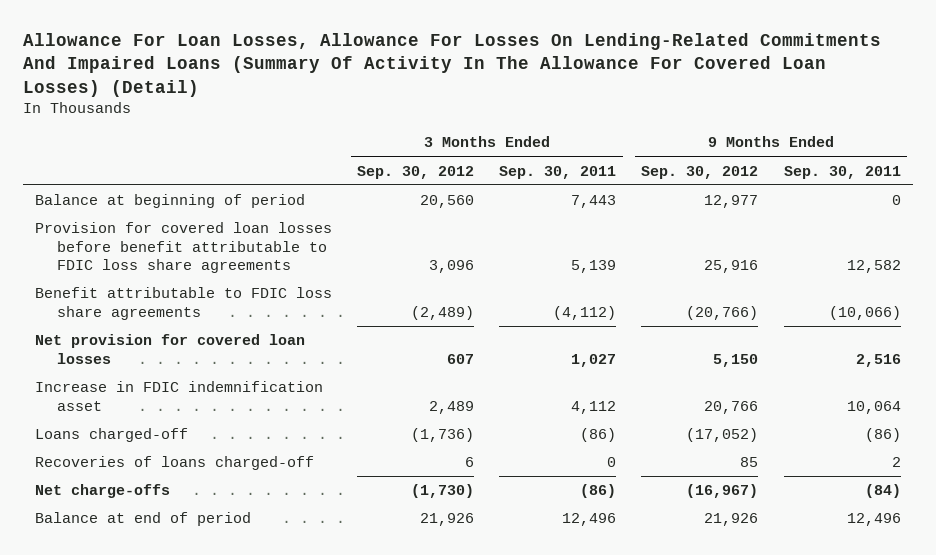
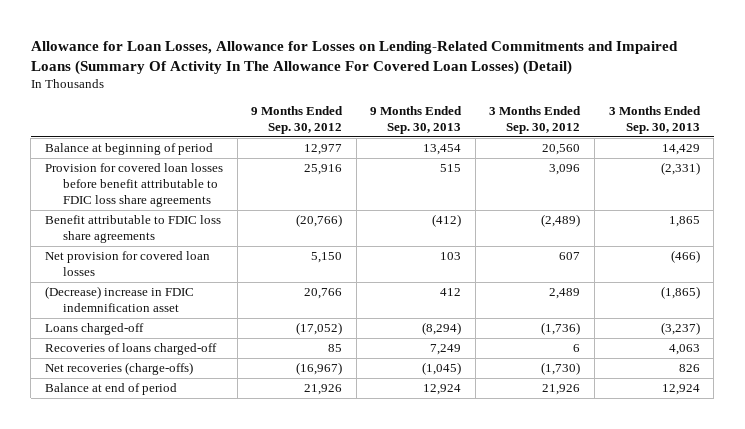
- Allowance For Loan Losses, Allowance For Losses On Lending-Related Commitments And Impaired Loans (Summary Of Activity In The Allowance For Covered Loan Losses) (Detail)
+ Allowance for Loan Losses, Allowance for Losses on Lending-Related Commitments and Impaired Loans (Summary Of Activity In The Allowance For Covered Loan Losses) (Detail)
- | 3 Months Ended Sep. 30, 2012 | 3 Months Ended Sep. 30, 2011 | 9 Months Ended Sep. 30, 2012 | 9 Months Ended Sep. 30, 2011
+ | 9 Months Ended Sep. 30, 2012 | 9 Months Ended Sep. 30, 2013 | 3 Months Ended Sep. 30, 2012 | 3 Months Ended Sep. 30, 2013
- Increase in FDIC indemnification asset | 2,489 | 4,112 | 20,766 | 10,064
+ (Decrease) increase in FDIC indemnification asset | 20,766 | 412 | 2,489 | (1,865)
- Net charge-offs | (1,730) | (86) | (16,967) | (84)
+ Net recoveries (charge-offs) | (16,967) | (1,045) | (1,730) | 826

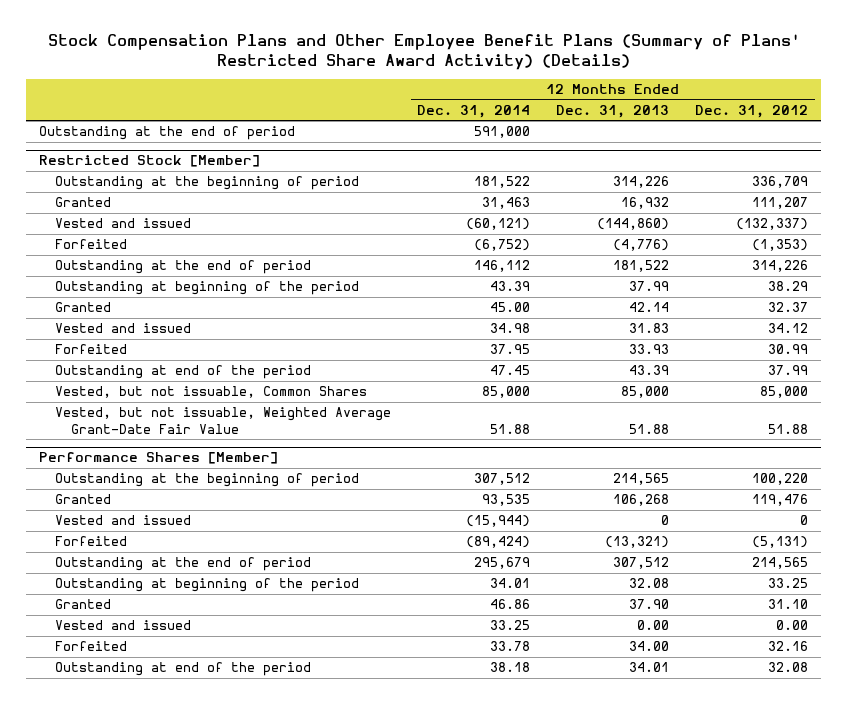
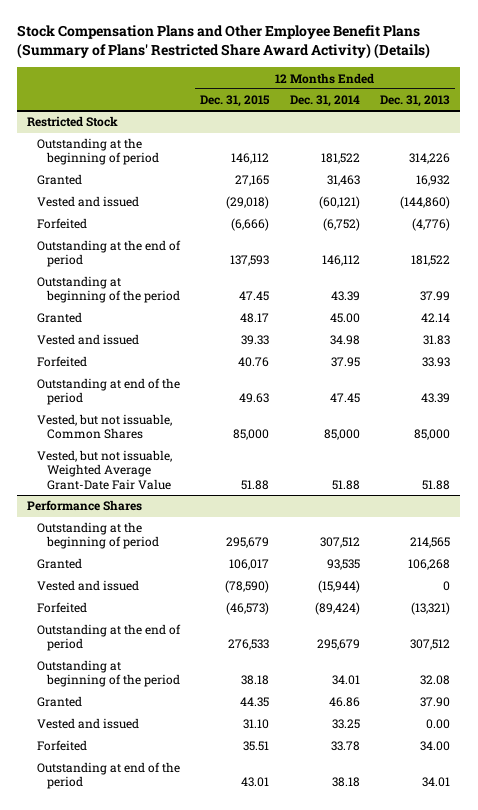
- | 12 Months Ended Dec. 31, 2014 | 12 Months Ended Dec. 31, 2013 | 12 Months Ended Dec. 31, 2012
+ | 12 Months Ended Dec. 31, 2015 | 12 Months Ended Dec. 31, 2014 | 12 Months Ended Dec. 31, 2013
- Outstanding at the end of period | 591,000 | |
- Restricted Stock [Member]
+ Restricted Stock
- Performance Shares [Member]
+ Performance Shares

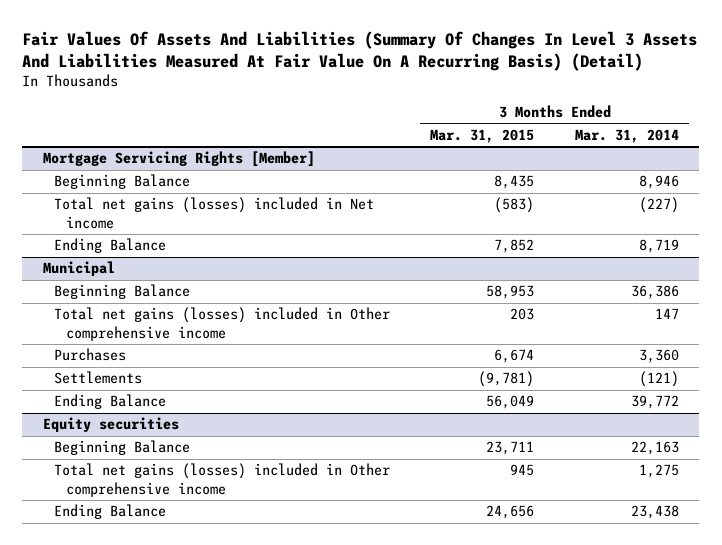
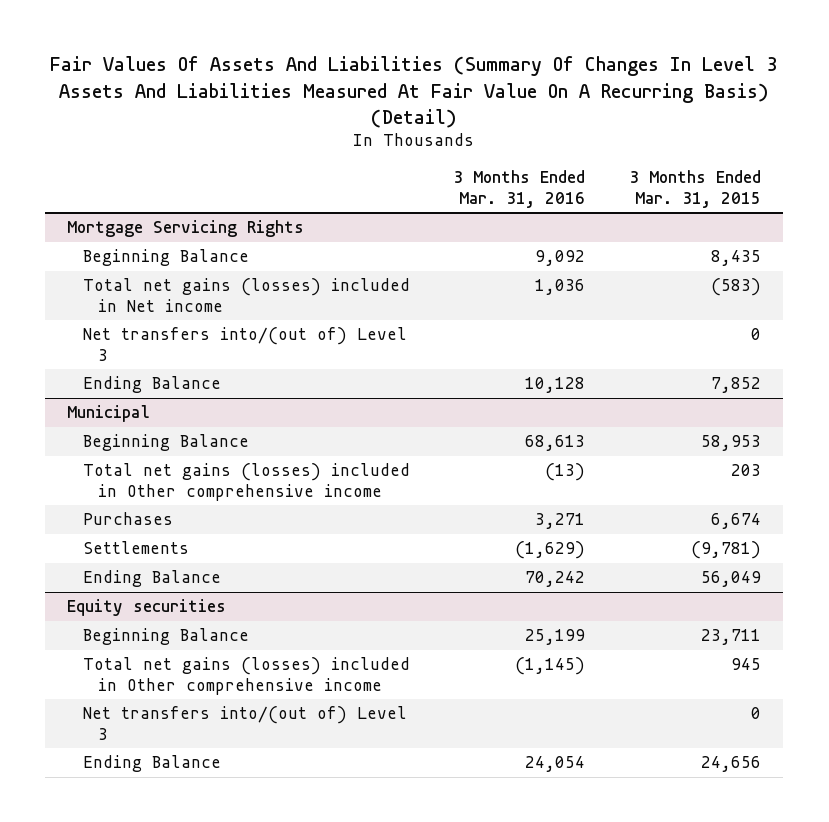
- | 3 Months Ended Mar. 31, 2015 | 3 Months Ended Mar. 31, 2014
+ | 3 Months Ended Mar. 31, 2016 | 3 Months Ended Mar. 31, 2015
- Mortgage Servicing Rights [Member]
+ Mortgage Servicing Rights
+ Net transfers into/(out of) Level 3 | | 0
@ Equity securities
+ Net transfers into/(out of) Level 3 | | 0

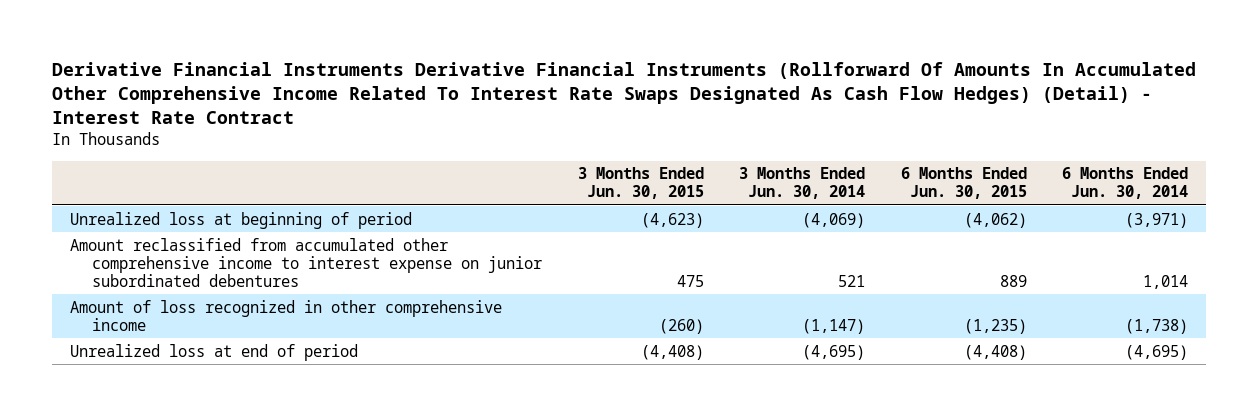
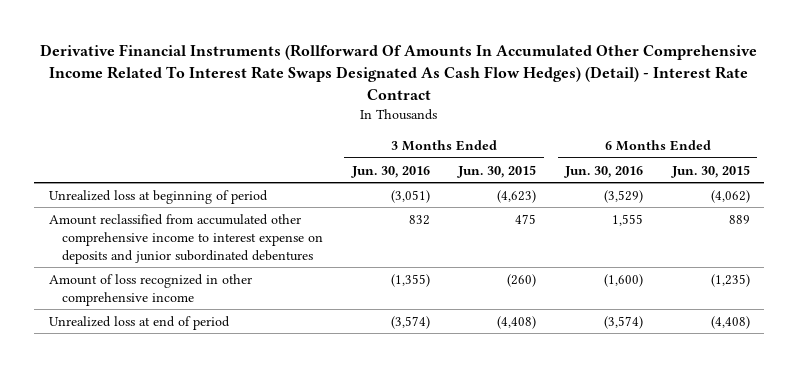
- Derivative Financial Instruments Derivative Financial Instruments (Rollforward Of Amounts In Accumulated Other Comprehensive Income Related To Interest Rate Swaps Designated As Cash Flow Hedges) (Detail) - Interest Rate Contract
+ Derivative Financial Instruments (Rollforward Of Amounts In Accumulated Other Comprehensive Income Related To Interest Rate Swaps Designated As Cash Flow Hedges) (Detail) - Interest Rate Contract
- | 3 Months Ended Jun. 30, 2015 | 3 Months Ended Jun. 30, 2014 | 6 Months Ended Jun. 30, 2015 | 6 Months Ended Jun. 30, 2014
+ | 3 Months Ended Jun. 30, 2016 | 3 Months Ended Jun. 30, 2015 | 6 Months Ended Jun. 30, 2016 | 6 Months Ended Jun. 30, 2015
- Amount reclassified from accumulated other comprehensive income to interest expense on junior subordinated debentures | 475 | 521 | 889 | 1,014
+ Amount reclassified from accumulated other comprehensive income to interest expense on deposits and junior subordinated debentures | 832 | 475 | 1,555 | 889

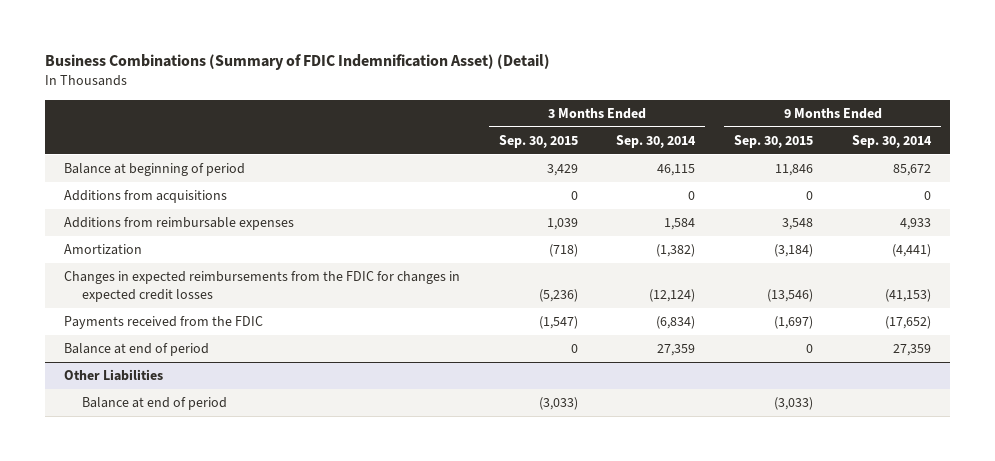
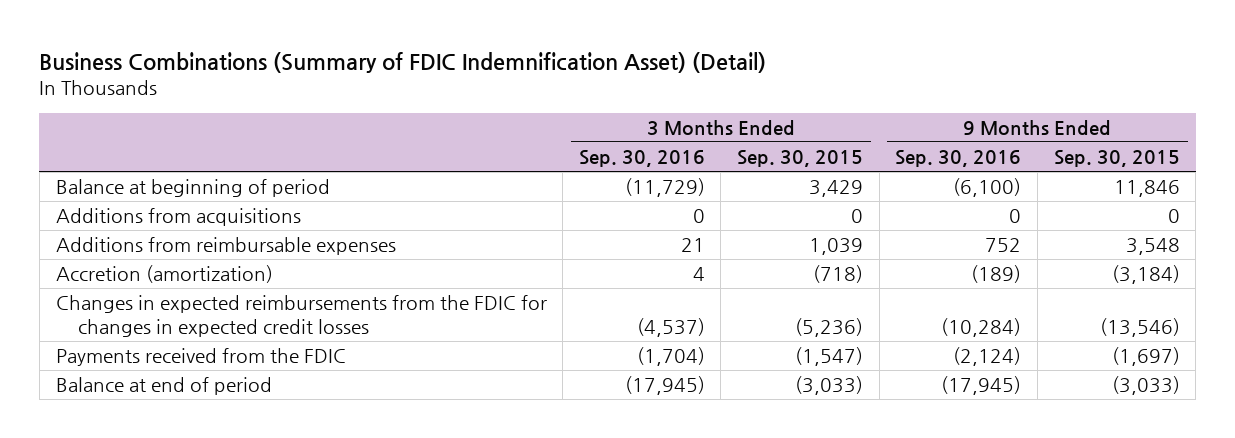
- | 3 Months Ended Sep. 30, 2015 | 3 Months Ended Sep. 30, 2014 | 9 Months Ended Sep. 30, 2015 | 9 Months Ended Sep. 30, 2014
+ | 3 Months Ended Sep. 30, 2016 | 3 Months Ended Sep. 30, 2015 | 9 Months Ended Sep. 30, 2016 | 9 Months Ended Sep. 30, 2015
- Amortization | (718) | (1,382) | (3,184) | (4,441)
+ Accretion (amortization) | 4 | (718) | (189) | (3,184)
- Balance at end of period | 0 | 27,359 | 0 | 27,359
- Other Liabilities

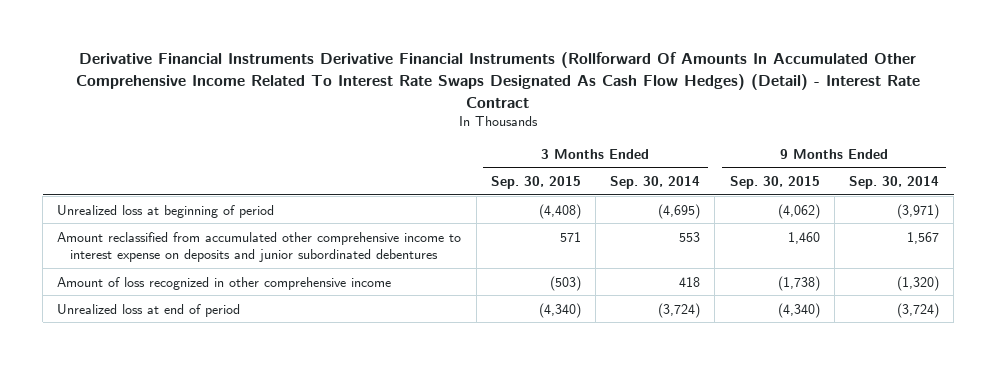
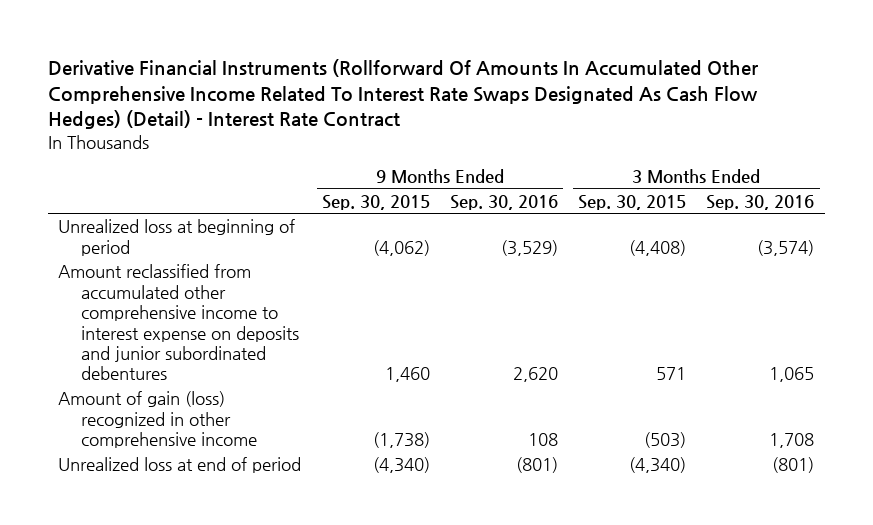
- Derivative Financial Instruments Derivative Financial Instruments (Rollforward Of Amounts In Accumulated Other Comprehensive Income Related To Interest Rate Swaps Designated As Cash Flow Hedges) (Detail) - Interest Rate Contract
+ Derivative Financial Instruments (Rollforward Of Amounts In Accumulated Other Comprehensive Income Related To Interest Rate Swaps Designated As Cash Flow Hedges) (Detail) - Interest Rate Contract
- | 3 Months Ended Sep. 30, 2015 | 3 Months Ended Sep. 30, 2014 | 9 Months Ended Sep. 30, 2015 | 9 Months Ended Sep. 30, 2014
+ | 9 Months Ended Sep. 30, 2015 | 9 Months Ended Sep. 30, 2016 | 3 Months Ended Sep. 30, 2015 | 3 Months Ended Sep. 30, 2016
- Amount of loss recognized in other comprehensive income | (503) | 418 | (1,738) | (1,320)
+ Amount of gain (loss) recognized in other comprehensive income | (1,738) | 108 | (503) | 1,708

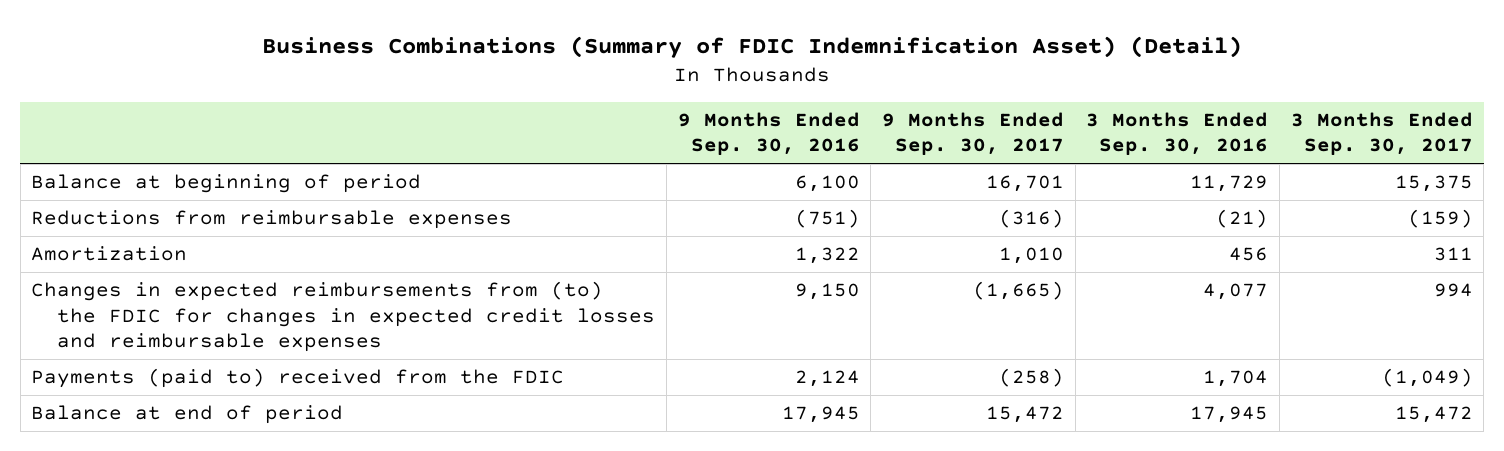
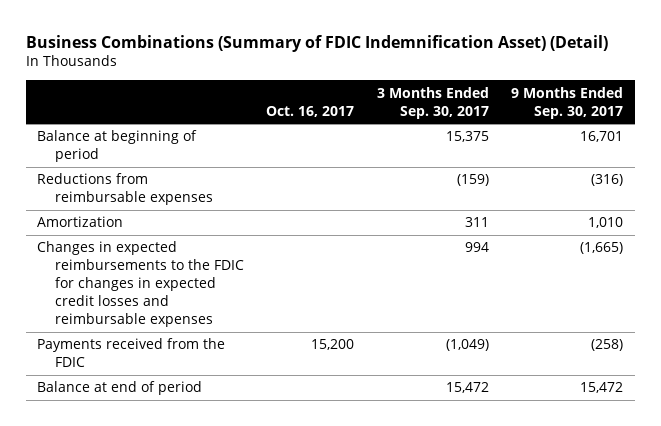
- | 9 Months Ended Sep. 30, 2016 | 9 Months Ended Sep. 30, 2017 | 3 Months Ended Sep. 30, 2016 | 3 Months Ended Sep. 30, 2017
+ | Oct. 16, 2017 | 3 Months Ended Sep. 30, 2017 | 9 Months Ended Sep. 30, 2017
- Changes in expected reimbursements from (to) the FDIC for changes in expected credit losses and reimbursable expenses | 9,150 | (1,665) | 4,077 | 994
- Payments (paid to) received from the FDIC | 2,124 | (258) | 1,704 | (1,049)
+ Changes in expected reimbursements to the FDIC for changes in expected credit losses and reimbursable expenses | | 994 | (1,665)
+ Payments received from the FDIC | 15,200 | (1,049) | (258)

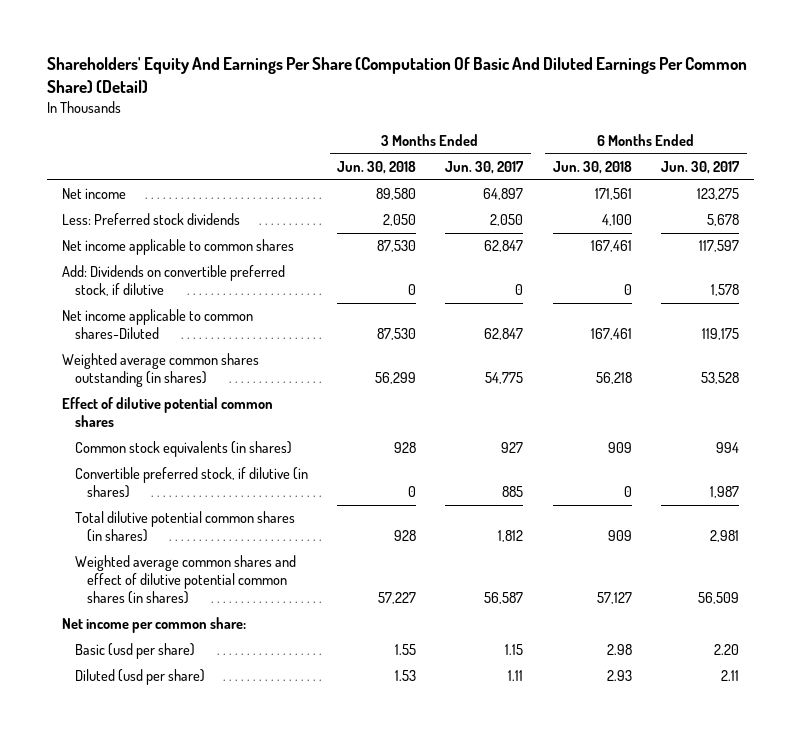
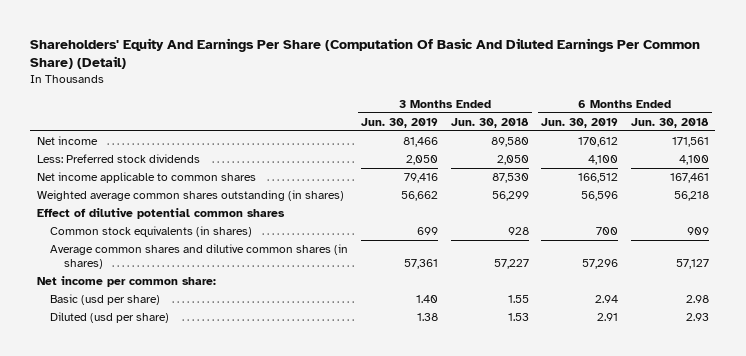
- | 3 Months Ended Jun. 30, 2018 | 3 Months Ended Jun. 30, 2017 | 6 Months Ended Jun. 30, 2018 | 6 Months Ended Jun. 30, 2017
+ | 3 Months Ended Jun. 30, 2019 | 3 Months Ended Jun. 30, 2018 | 6 Months Ended Jun. 30, 2019 | 6 Months Ended Jun. 30, 2018
- Add: Dividends on convertible preferred stock, if dilutive | 0 | 0 | 0 | 1,578
- Net income applicable to common shares-Diluted | 87,530 | 62,847 | 167,461 | 119,175
- Convertible preferred stock, if dilutive (in shares) | 0 | 885 | 0 | 1,987
- Total dilutive potential common shares (in shares) | 928 | 1,812 | 909 | 2,981
- Weighted average common shares and effect of dilutive potential common shares (in shares) | 57,227 | 56,587 | 57,127 | 56,509
+ Average common shares and dilutive common shares (in shares) | 57,361 | 57,227 | 57,296 | 57,127

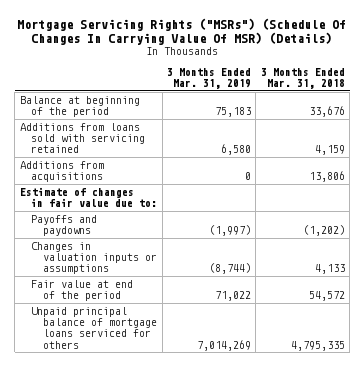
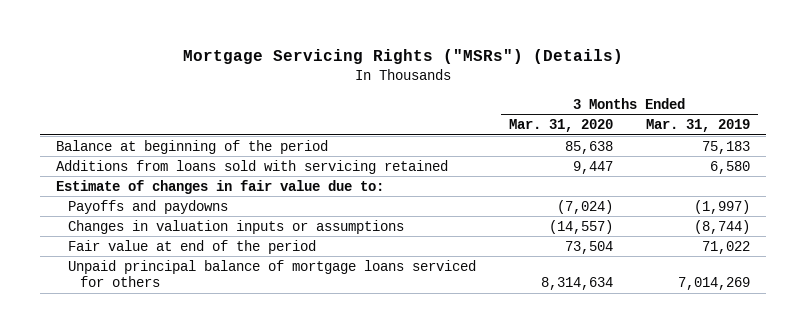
- Mortgage Servicing Rights ("MSRs") (Schedule Of Changes In Carrying Value Of MSR) (Details)
+ Mortgage Servicing Rights ("MSRs") (Details)
- | 3 Months Ended Mar. 31, 2019 | 3 Months Ended Mar. 31, 2018
+ | 3 Months Ended Mar. 31, 2020 | 3 Months Ended Mar. 31, 2019
- Additions from acquisitions | 0 | 13,806

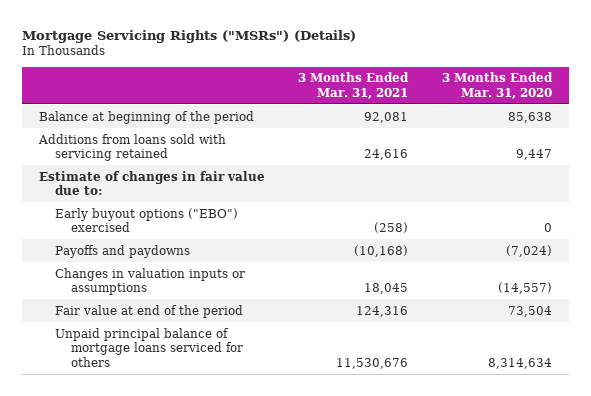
- | 3 Months Ended Mar. 31, 2020 | 3 Months Ended Mar. 31, 2019
+ | 3 Months Ended Mar. 31, 2021 | 3 Months Ended Mar. 31, 2020
+ Early buyout options ("EBO") exercised | (258) | 0

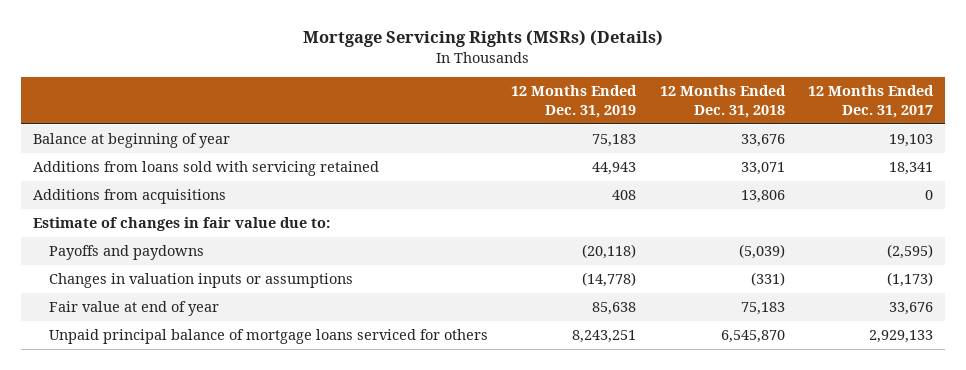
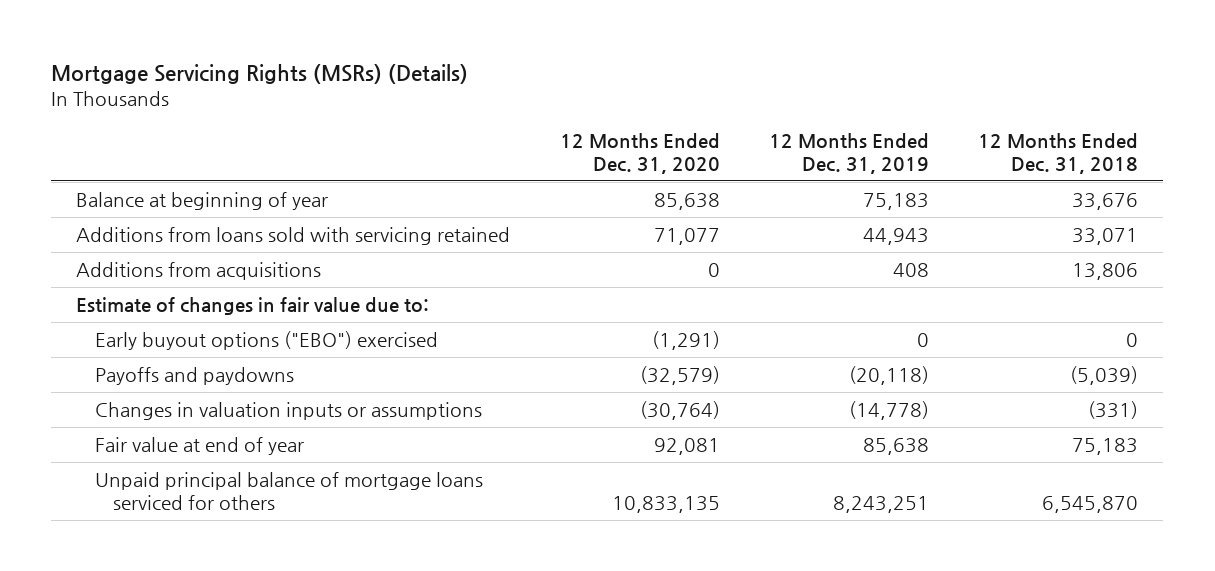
- | 12 Months Ended Dec. 31, 2019 | 12 Months Ended Dec. 31, 2018 | 12 Months Ended Dec. 31, 2017
+ | 12 Months Ended Dec. 31, 2020 | 12 Months Ended Dec. 31, 2019 | 12 Months Ended Dec. 31, 2018
+ Early buyout options ("EBO") exercised | (1,291) | 0 | 0

